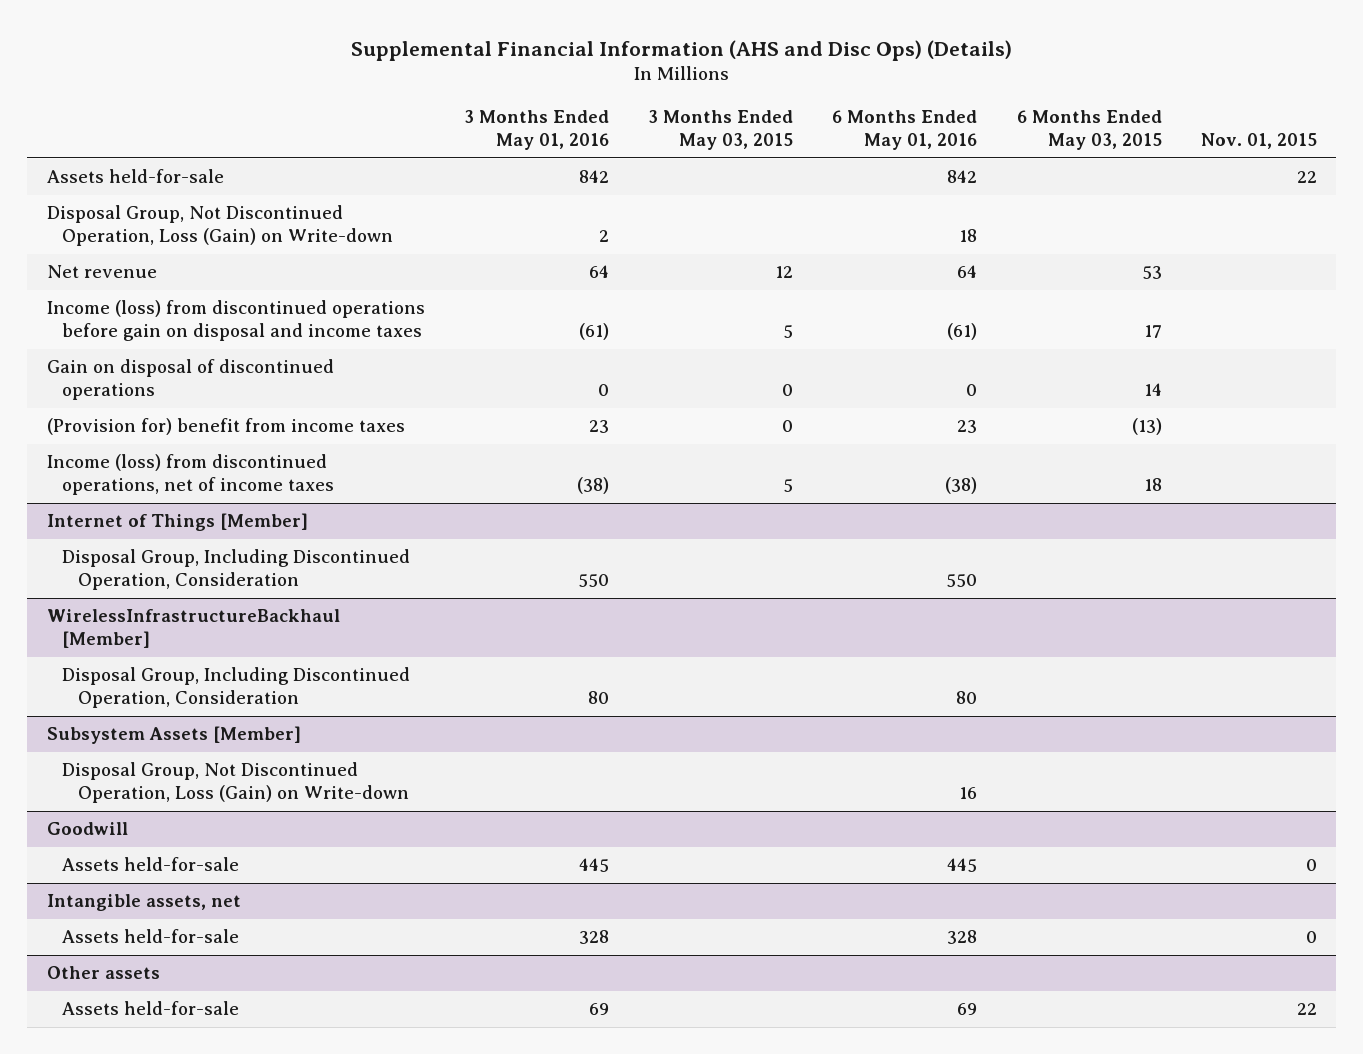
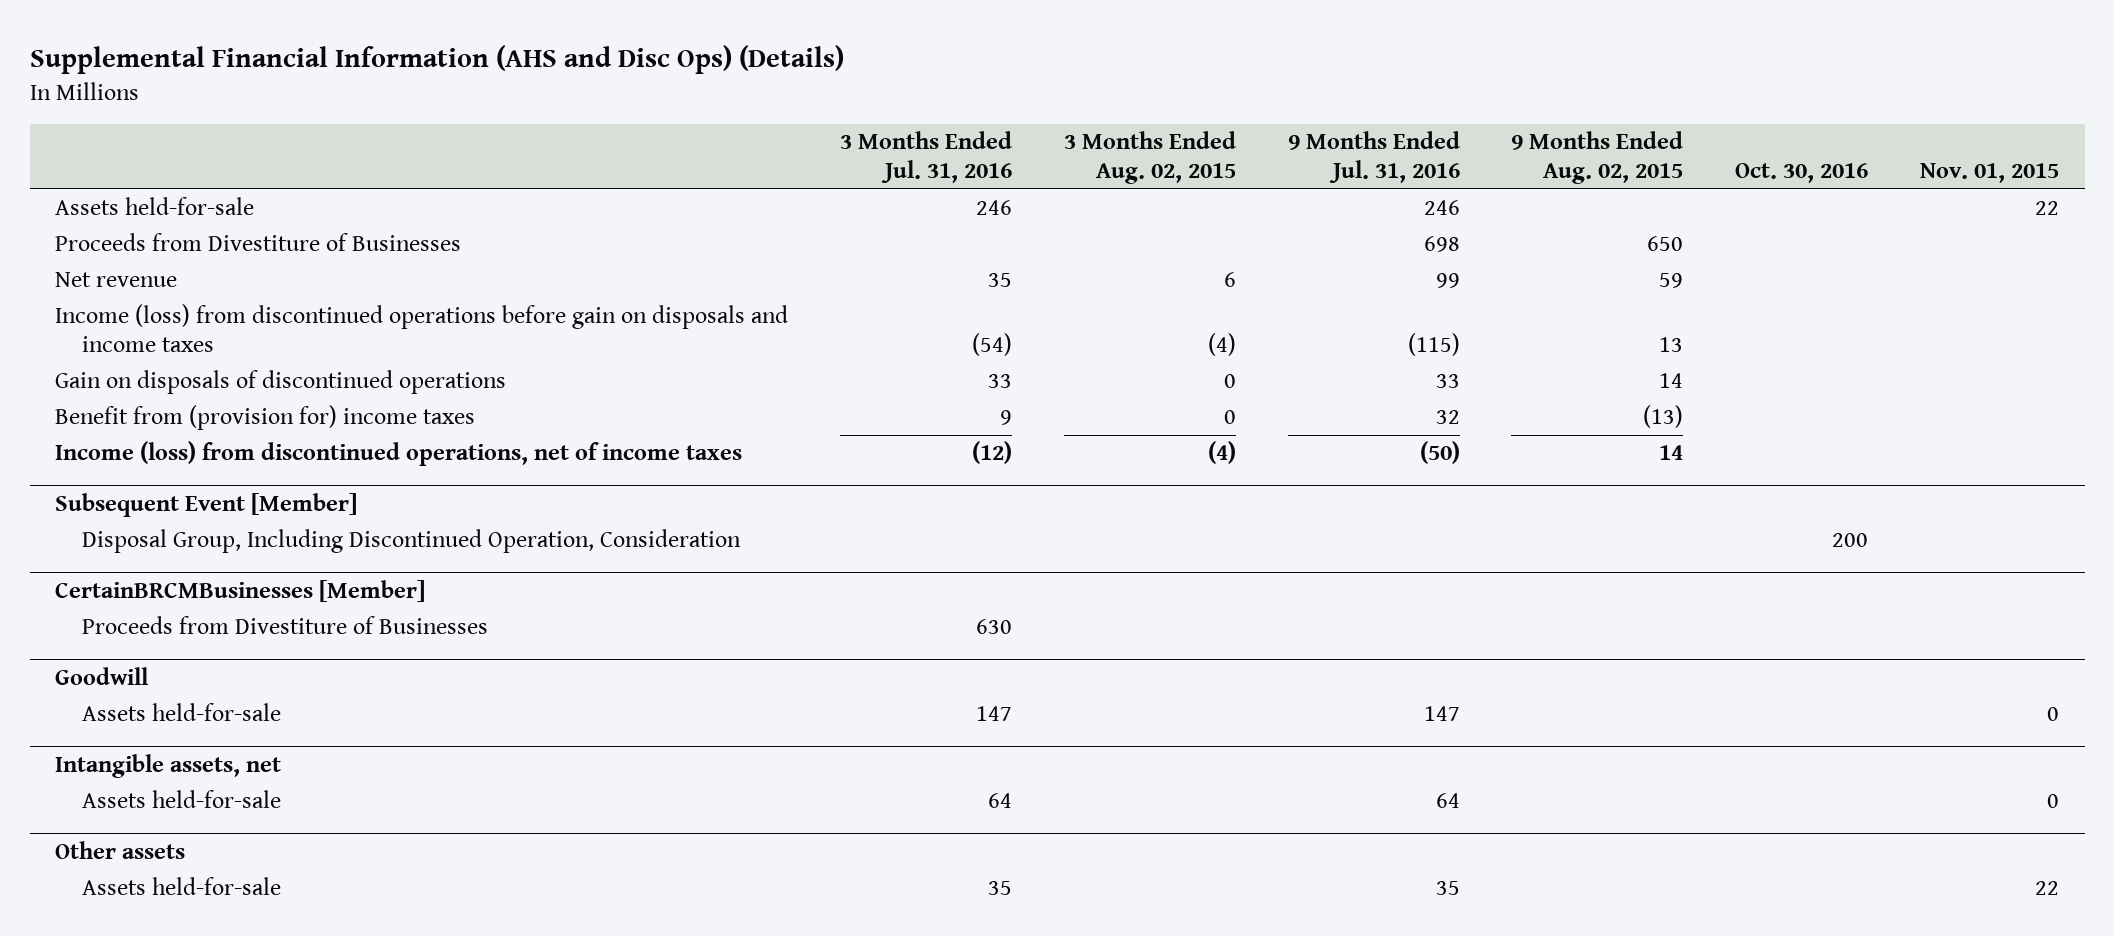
- | 3 Months Ended May 01, 2016 | 3 Months Ended May 03, 2015 | 6 Months Ended May 01, 2016 | 6 Months Ended May 03, 2015 | Nov. 01, 2015
+ | 3 Months Ended Jul. 31, 2016 | 3 Months Ended Aug. 02, 2015 | 9 Months Ended Jul. 31, 2016 | 9 Months Ended Aug. 02, 2015 | Oct. 30, 2016 | Nov. 01, 2015
- Disposal Group, Not Discontinued Operation, Loss (Gain) on Write-down | 2 | | 18 | |
+ Proceeds from Divestiture of Businesses | | | 698 | 650 | |
- Income (loss) from discontinued operations before gain on disposal and income taxes | (61) | 5 | (61) | 17 |
- Gain on disposal of discontinued operations | 0 | 0 | 0 | 14 |
- (Provision for) benefit from income taxes | 23 | 0 | 23 | (13) |
+ Income (loss) from discontinued operations before gain on disposals and income taxes | (54) | (4) | (115) | 13 | |
+ Gain on disposals of discontinued operations | 33 | 0 | 33 | 14 | |
+ Benefit from (provision for) income taxes | 9 | 0 | 32 | (13) | |
- Internet of Things [Member]
- Disposal Group, Including Discontinued Operation, Consideration | 550 | | 550 | |
- WirelessInfrastructureBackhaul [Member]
- Disposal Group, Including Discontinued Operation, Consideration | 80 | | 80 | |
- Subsystem Assets [Member]
- Disposal Group, Not Discontinued Operation, Loss (Gain) on Write-down | | | 16 | |
+ Subsequent Event [Member]
+ Disposal Group, Including Discontinued Operation, Consideration | | | | | 200 |
+ CertainBRCMBusinesses [Member]
+ Proceeds from Divestiture of Businesses | 630 | | | | |

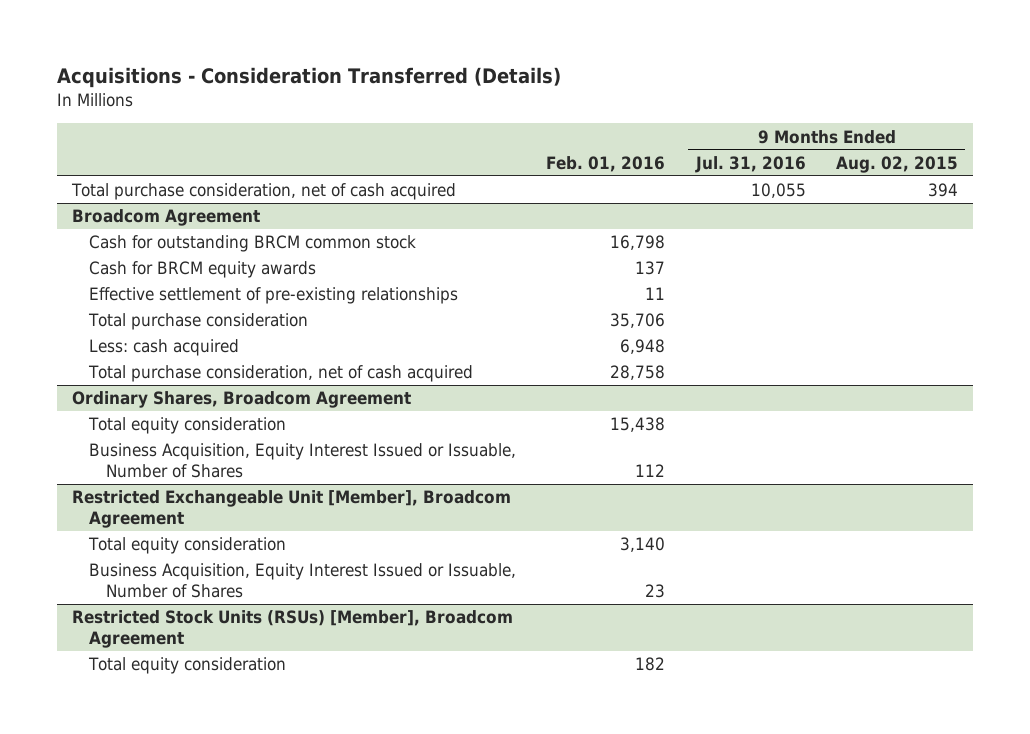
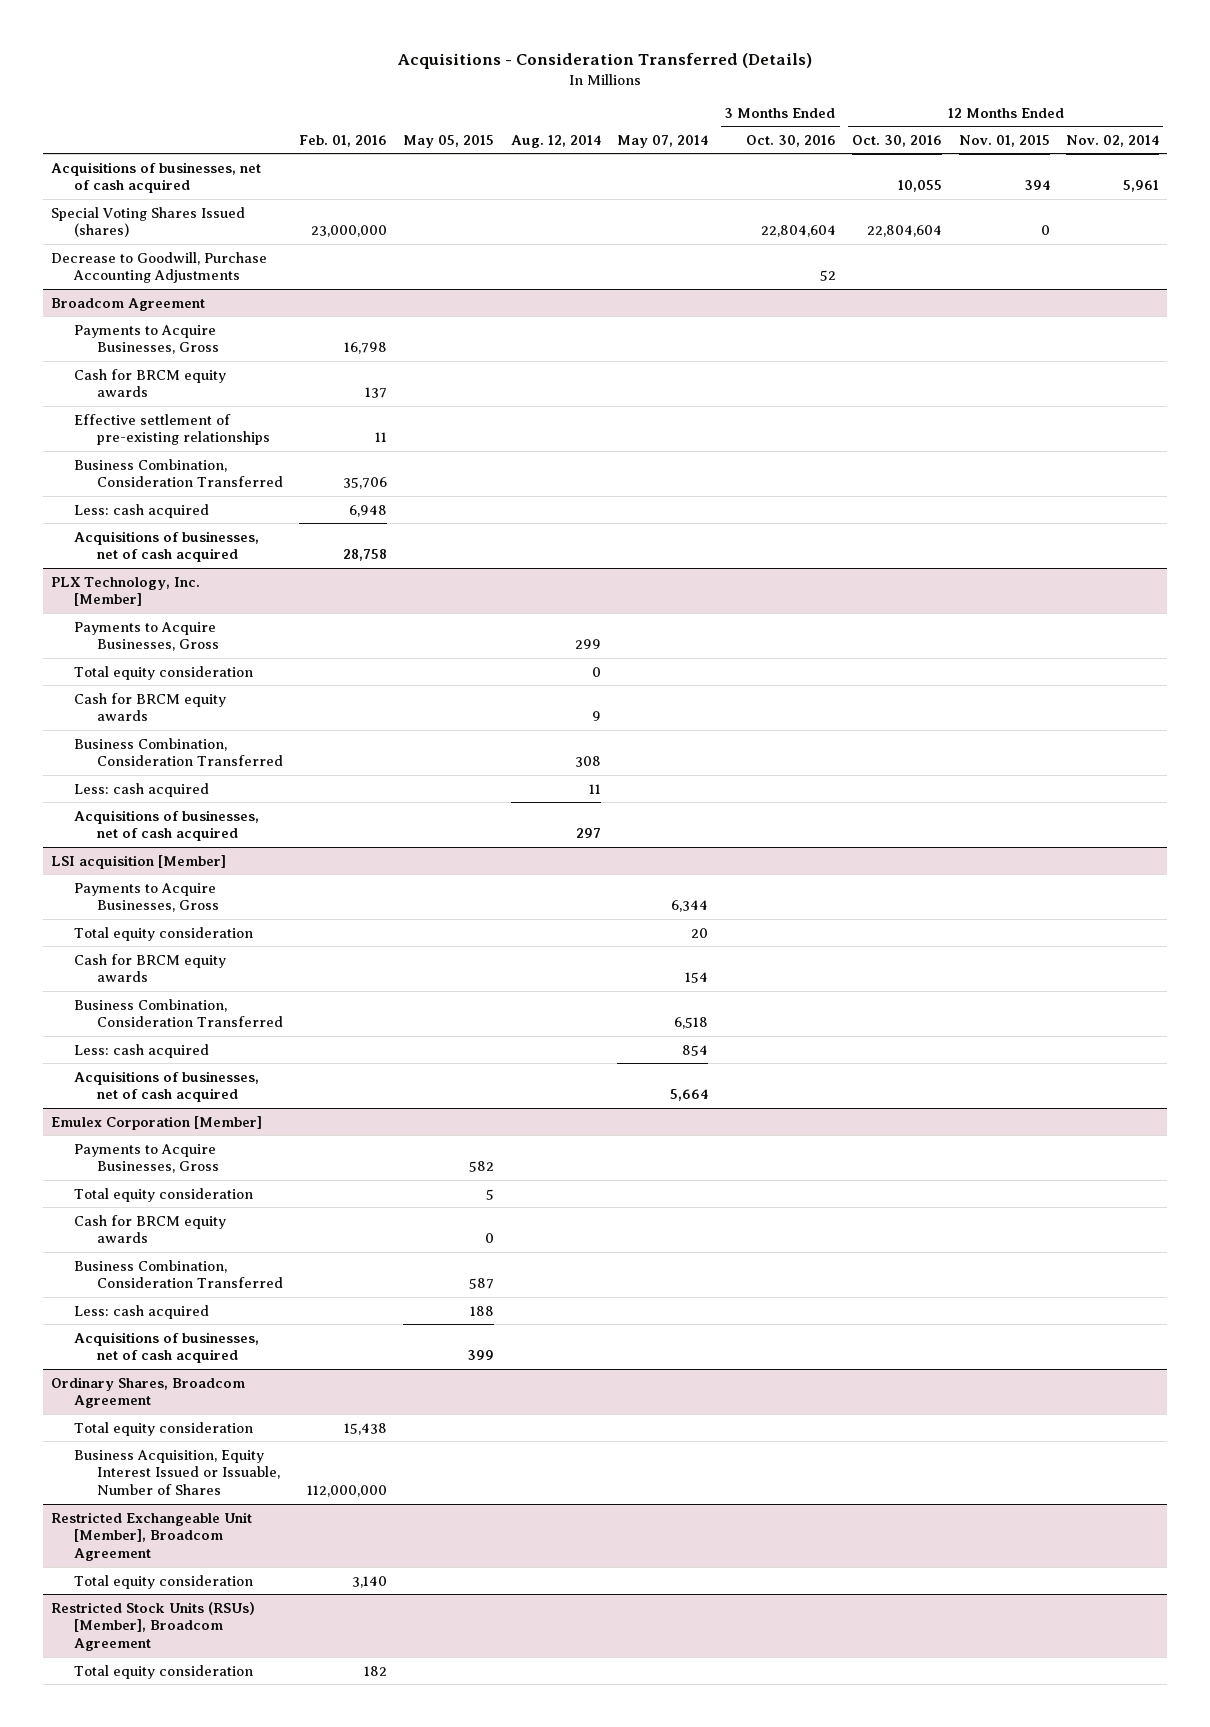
- | Feb. 01, 2016 | 9 Months Ended Jul. 31, 2016 | 9 Months Ended Aug. 02, 2015
+ | Feb. 01, 2016 | May 05, 2015 | Aug. 12, 2014 | May 07, 2014 | 3 Months Ended Oct. 30, 2016 | 12 Months Ended Oct. 30, 2016 | 12 Months Ended Nov. 01, 2015 | 12 Months Ended Nov. 02, 2014
- Total purchase consideration, net of cash acquired | | 10,055 | 394
+ Acquisitions of businesses, net of cash acquired | | | | | | 10,055 | 394 | 5,961
+ Special Voting Shares Issued (shares) | 23,000,000 | | | | 22,804,604 | 22,804,604 | 0 |
+ Decrease to Goodwill, Purchase Accounting Adjustments | | | | | 52 | | |
@ Broadcom Agreement
- Cash for outstanding BRCM common stock | 16,798 | |
+ Payments to Acquire Businesses, Gross | 16,798 | | | | | | |
- Total purchase consideration | 35,706 | |
+ Business Combination, Consideration Transferred | 35,706 | | | | | | |
- Total purchase consideration, net of cash acquired | 28,758 | |
+ Acquisitions of businesses, net of cash acquired | 28,758 | | | | | | |
+ PLX Technology, Inc. [Member]
+ Payments to Acquire Businesses, Gross | | | 299 | | | | |
+ Total equity consideration | | | 0 | | | | |
+ Cash for BRCM equity awards | | | 9 | | | | |
+ Business Combination, Consideration Transferred | | | 308 | | | | |
+ Less: cash acquired | | | 11 | | | | |
+ Acquisitions of businesses, net of cash acquired | | | 297 | | | | |
+ LSI acquisition [Member]
+ Payments to Acquire Businesses, Gross | | | | 6,344 | | | |
+ Total equity consideration | | | | 20 | | | |
+ Cash for BRCM equity awards | | | | 154 | | | |
+ Business Combination, Consideration Transferred | | | | 6,518 | | | |
+ Less: cash acquired | | | | 854 | | | |
+ Acquisitions of businesses, net of cash acquired | | | | 5,664 | | | |
+ Emulex Corporation [Member]
+ Payments to Acquire Businesses, Gross | | 582 | | | | | |
+ Total equity consideration | | 5 | | | | | |
+ Cash for BRCM equity awards | | 0 | | | | | |
+ Business Combination, Consideration Transferred | | 587 | | | | | |
+ Less: cash acquired | | 188 | | | | | |
+ Acquisitions of businesses, net of cash acquired | | 399 | | | | | |
@ Ordinary Shares, Broadcom Agreement
- Business Acquisition, Equity Interest Issued or Issuable, Number of Shares | 112 | |
+ Business Acquisition, Equity Interest Issued or Issuable, Number of Shares | 112,000,000 | | | | | | |
@ Restricted Exchangeable Unit [Member], Broadcom Agreement
- Business Acquisition, Equity Interest Issued or Issuable, Number of Shares | 23 | |

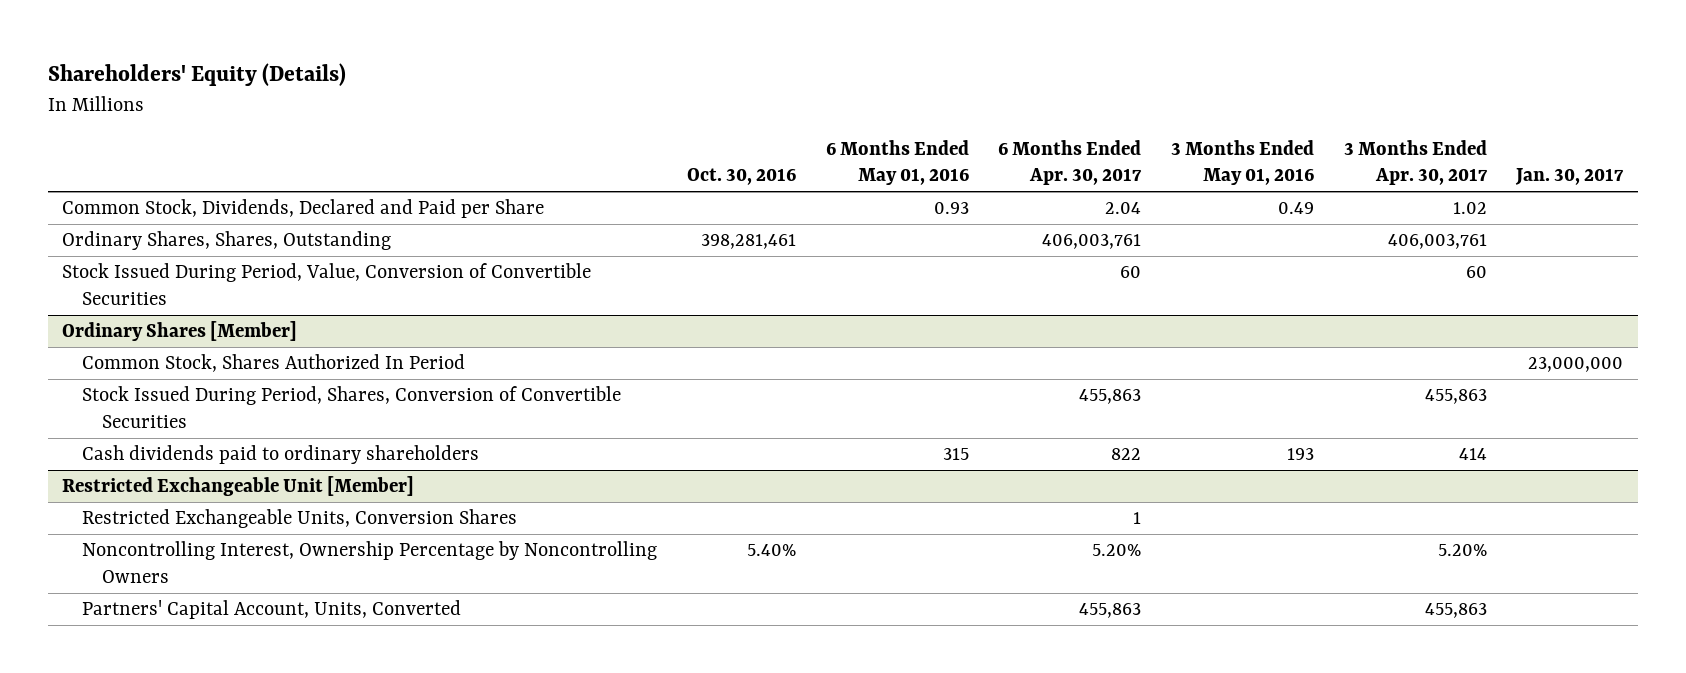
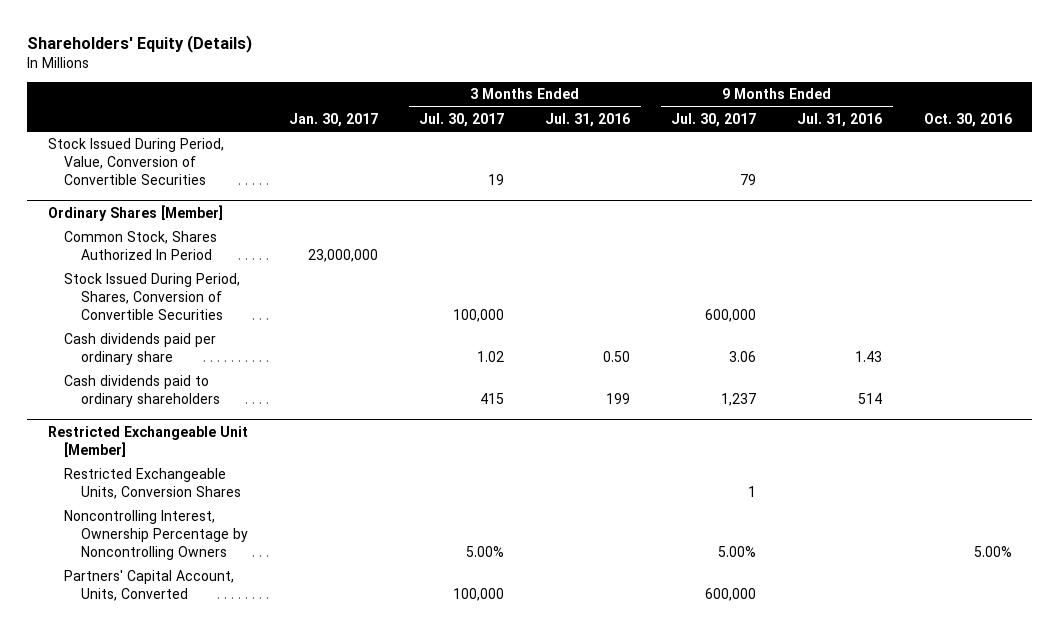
- | Oct. 30, 2016 | 6 Months Ended May 01, 2016 | 6 Months Ended Apr. 30, 2017 | 3 Months Ended May 01, 2016 | 3 Months Ended Apr. 30, 2017 | Jan. 30, 2017
+ | Jan. 30, 2017 | 3 Months Ended Jul. 30, 2017 | 3 Months Ended Jul. 31, 2016 | 9 Months Ended Jul. 30, 2017 | 9 Months Ended Jul. 31, 2016 | Oct. 30, 2016
- Common Stock, Dividends, Declared and Paid per Share | | 0.93 | 2.04 | 0.49 | 1.02 |
- Ordinary Shares, Shares, Outstanding | 398,281,461 | | 406,003,761 | | 406,003,761 |
@ Ordinary Shares [Member]
+ Cash dividends paid per ordinary share | | 1.02 | 0.50 | 3.06 | 1.43 |
@ Restricted Exchangeable Unit [Member]
- Noncontrolling Interest, Ownership Percentage by Noncontrolling Owners | 5.40% | | 5.20% | | 5.20% |
+ Noncontrolling Interest, Ownership Percentage by Noncontrolling Owners | | 5.00% | | 5.00% | | 5.00%

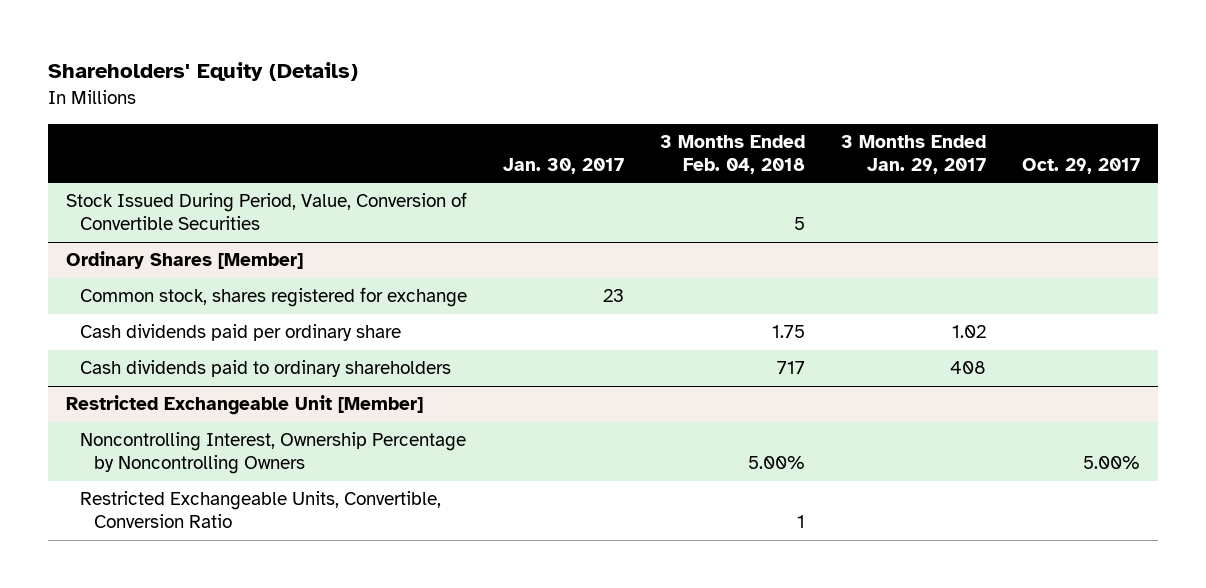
- | Jan. 30, 2017 | 3 Months Ended Jul. 30, 2017 | 3 Months Ended Jul. 31, 2016 | 9 Months Ended Jul. 30, 2017 | 9 Months Ended Jul. 31, 2016 | Oct. 30, 2016
+ | Jan. 30, 2017 | 3 Months Ended Feb. 04, 2018 | 3 Months Ended Jan. 29, 2017 | Oct. 29, 2017
@ Ordinary Shares [Member]
- Common Stock, Shares Authorized In Period | 23,000,000 | | | | |
- Stock Issued During Period, Shares, Conversion of Convertible Securities | | 100,000 | | 600,000 | |
+ Common stock, shares registered for exchange | 23 | | |
@ Restricted Exchangeable Unit [Member]
- Restricted Exchangeable Units, Conversion Shares | | | | 1 | |
- Partners' Capital Account, Units, Converted | | 100,000 | | 600,000 | |
+ Restricted Exchangeable Units, Convertible, Conversion Ratio | | 1 | |

